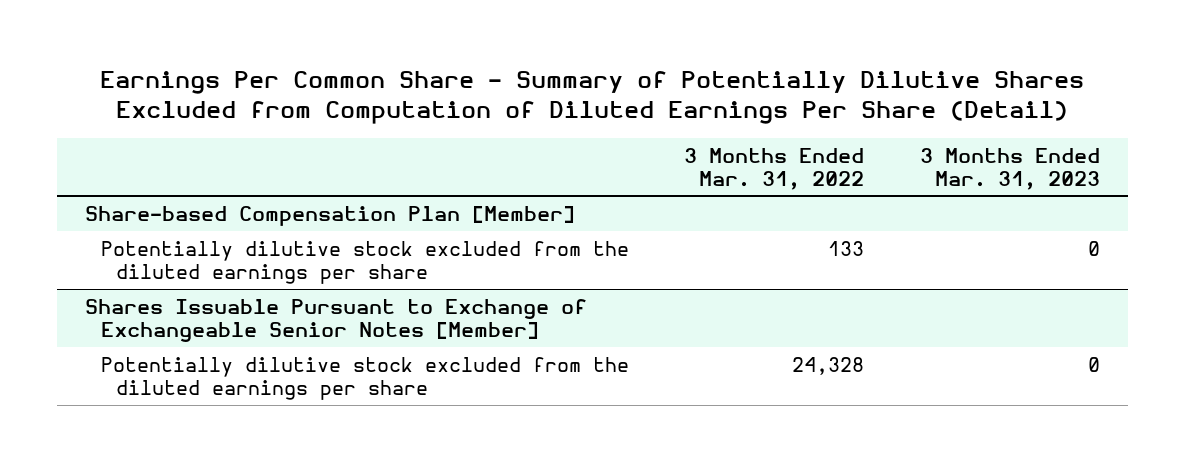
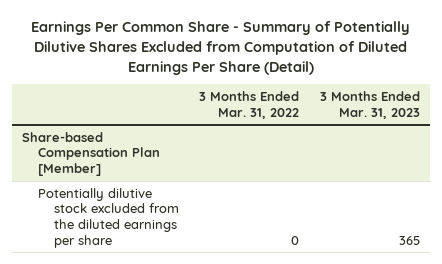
@ Share-based Compensation Plan [Member]
- Potentially dilutive stock excluded from the diluted earnings per share | 133 | 0
- Shares Issuable Pursuant to Exchange of Exchangeable Senior Notes [Member]
- Potentially dilutive stock excluded from the diluted earnings per share | 24,328 | 0
@ Share-based Compensation Plan [Member]
+ Potentially dilutive stock excluded from the diluted earnings per share | 0 | 365

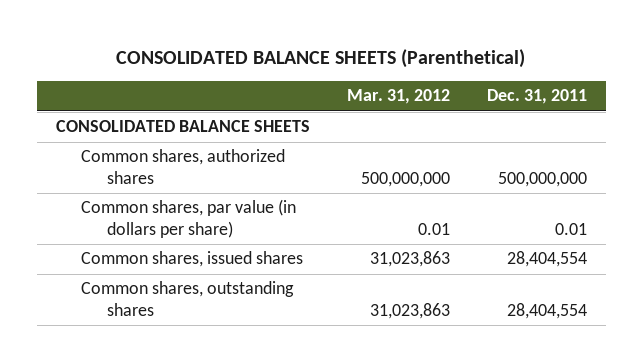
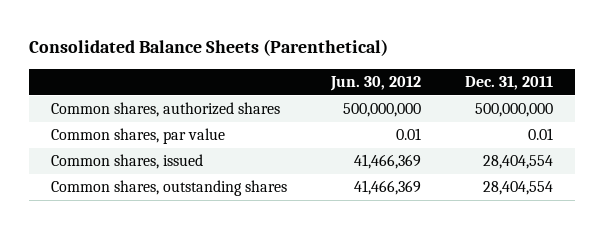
- CONSOLIDATED BALANCE SHEETS (Parenthetical)
+ Consolidated Balance Sheets (Parenthetical)
- | Mar. 31, 2012 | Dec. 31, 2011
+ | Jun. 30, 2012 | Dec. 31, 2011
- CONSOLIDATED BALANCE SHEETS
- Common shares, par value (in dollars per share) | 0.01 | 0.01
- Common shares, issued shares | 31,023,863 | 28,404,554
+ Common shares, par value | 0.01 | 0.01
+ Common shares, issued | 41,466,369 | 28,404,554

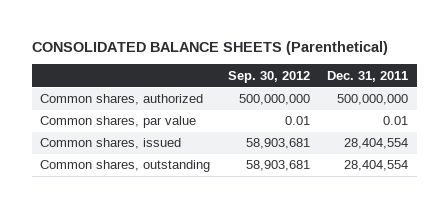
- Consolidated Balance Sheets (Parenthetical)
+ CONSOLIDATED BALANCE SHEETS (Parenthetical)
- | Jun. 30, 2012 | Dec. 31, 2011
+ | Sep. 30, 2012 | Dec. 31, 2011
- Common shares, authorized shares | 500,000,000 | 500,000,000
+ Common shares, authorized | 500,000,000 | 500,000,000
- Common shares, outstanding shares | 41,466,369 | 28,404,554
+ Common shares, outstanding | 58,903,681 | 28,404,554

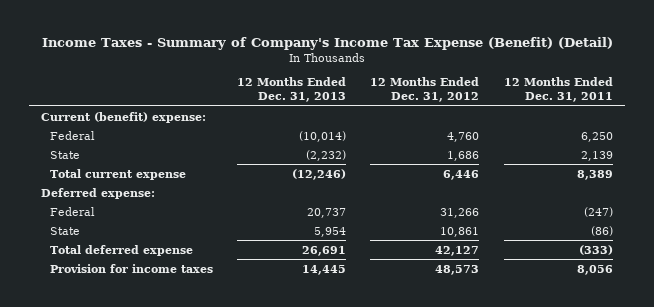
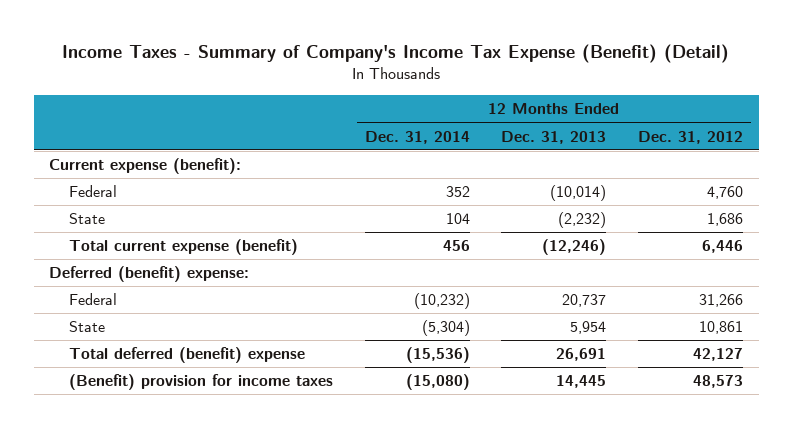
- | 12 Months Ended Dec. 31, 2013 | 12 Months Ended Dec. 31, 2012 | 12 Months Ended Dec. 31, 2011
+ | 12 Months Ended Dec. 31, 2014 | 12 Months Ended Dec. 31, 2013 | 12 Months Ended Dec. 31, 2012
- Current (benefit) expense:
+ Current expense (benefit):
- Total current expense | (12,246) | 6,446 | 8,389
- Deferred expense:
+ Total current expense (benefit) | 456 | (12,246) | 6,446
+ Deferred (benefit) expense:
- Total deferred expense | 26,691 | 42,127 | (333)
- Provision for income taxes | 14,445 | 48,573 | 8,056
+ Total deferred (benefit) expense | (15,536) | 26,691 | 42,127
+ (Benefit) provision for income taxes | (15,080) | 14,445 | 48,573

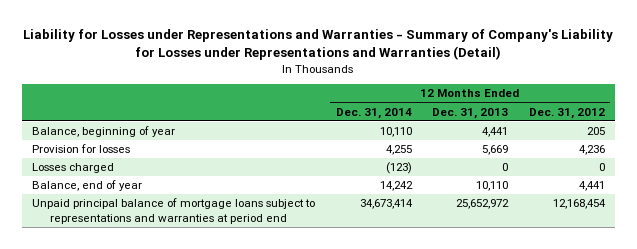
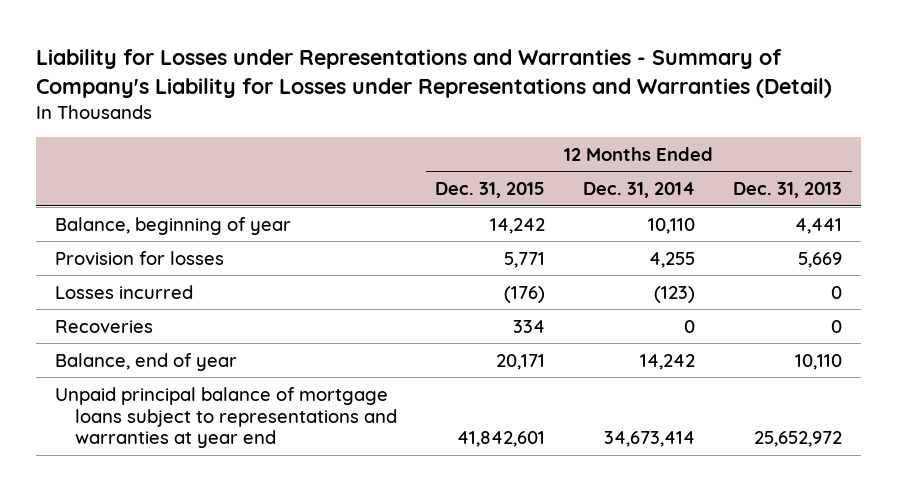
- | 12 Months Ended Dec. 31, 2014 | 12 Months Ended Dec. 31, 2013 | 12 Months Ended Dec. 31, 2012
+ | 12 Months Ended Dec. 31, 2015 | 12 Months Ended Dec. 31, 2014 | 12 Months Ended Dec. 31, 2013
- Losses charged | (123) | 0 | 0
+ Losses incurred | (176) | (123) | 0
+ Recoveries | 334 | 0 | 0
- Unpaid principal balance of mortgage loans subject to representations and warranties at period end | 34,673,414 | 25,652,972 | 12,168,454
+ Unpaid principal balance of mortgage loans subject to representations and warranties at year end | 41,842,601 | 34,673,414 | 25,652,972

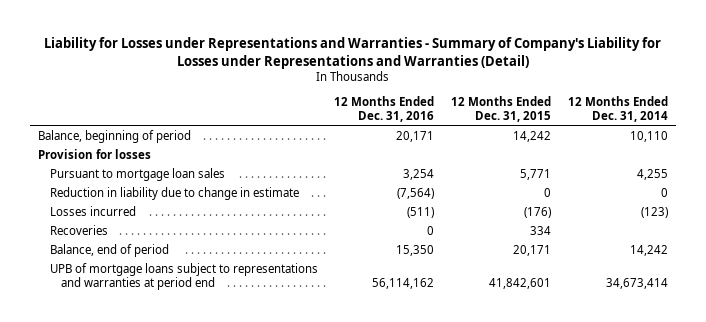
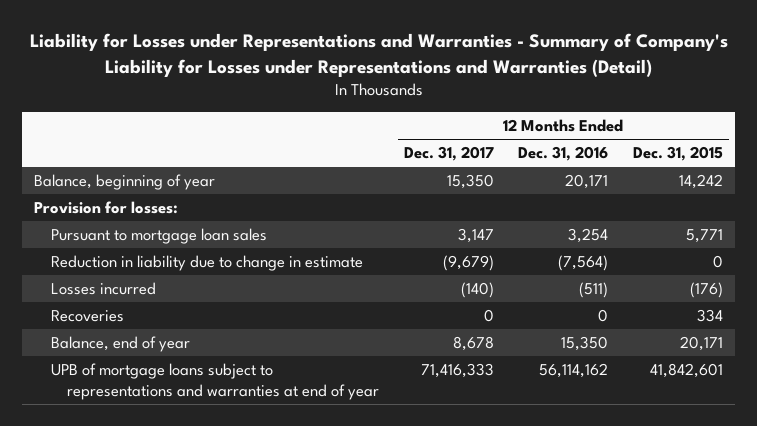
- | 12 Months Ended Dec. 31, 2016 | 12 Months Ended Dec. 31, 2015 | 12 Months Ended Dec. 31, 2014
+ | 12 Months Ended Dec. 31, 2017 | 12 Months Ended Dec. 31, 2016 | 12 Months Ended Dec. 31, 2015
- Balance, beginning of period | 20,171 | 14,242 | 10,110
- Provision for losses
+ Balance, beginning of year | 15,350 | 20,171 | 14,242
+ Provision for losses:
- Balance, end of period | 15,350 | 20,171 | 14,242
- UPB of mortgage loans subject to representations and warranties at period end | 56,114,162 | 41,842,601 | 34,673,414
+ Balance, end of year | 8,678 | 15,350 | 20,171
+ UPB of mortgage loans subject to representations and warranties at end of year | 71,416,333 | 56,114,162 | 41,842,601

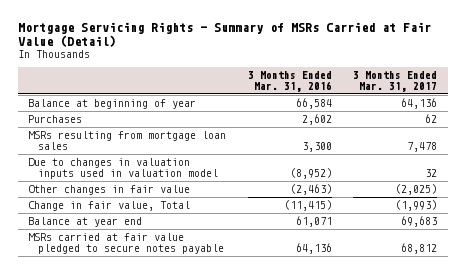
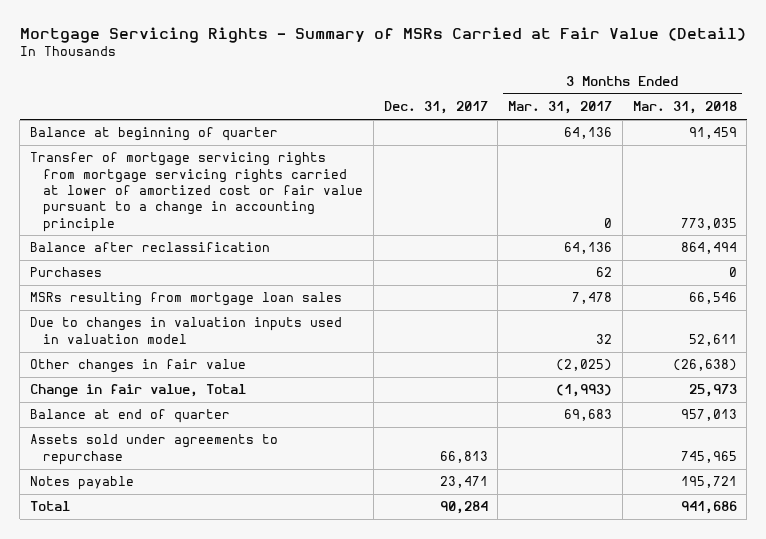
- | 3 Months Ended Mar. 31, 2016 | 3 Months Ended Mar. 31, 2017
+ | Dec. 31, 2017 | 3 Months Ended Mar. 31, 2017 | 3 Months Ended Mar. 31, 2018
- Balance at beginning of year | 66,584 | 64,136
+ Balance at beginning of quarter | | 64,136 | 91,459
+ Transfer of mortgage servicing rights from mortgage servicing rights carried at lower of amortized cost or fair value pursuant to a change in accounting principle | | 0 | 773,035
+ Balance after reclassification | | 64,136 | 864,494
- Balance at year end | 61,071 | 69,683
- MSRs carried at fair value pledged to secure notes payable | 64,136 | 68,812
+ Balance at end of quarter | | 69,683 | 957,013
+ Assets sold under agreements to repurchase | 66,813 | | 745,965
+ Notes payable | 23,471 | | 195,721
+ Total | 90,284 | | 941,686

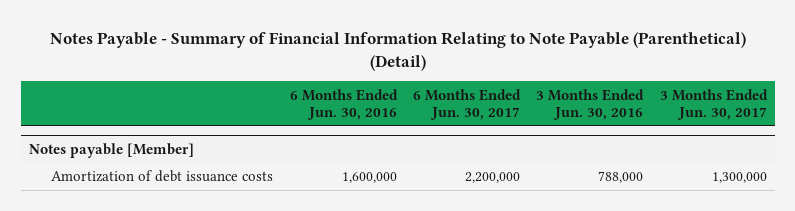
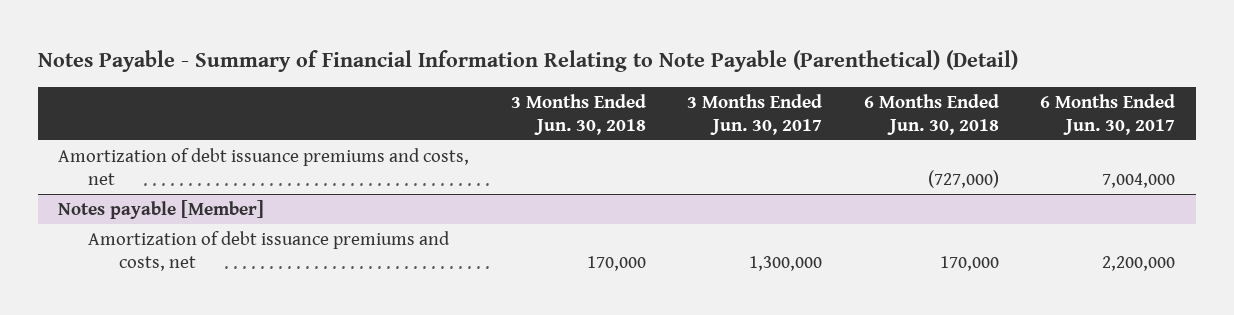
- | 6 Months Ended Jun. 30, 2016 | 6 Months Ended Jun. 30, 2017 | 3 Months Ended Jun. 30, 2016 | 3 Months Ended Jun. 30, 2017
+ | 3 Months Ended Jun. 30, 2018 | 3 Months Ended Jun. 30, 2017 | 6 Months Ended Jun. 30, 2018 | 6 Months Ended Jun. 30, 2017
+ Amortization of debt issuance premiums and costs, net | | | (727,000) | 7,004,000
@ Notes payable [Member]
- Amortization of debt issuance costs | 1,600,000 | 2,200,000 | 788,000 | 1,300,000
+ Amortization of debt issuance premiums and costs, net | 170,000 | 1,300,000 | 170,000 | 2,200,000

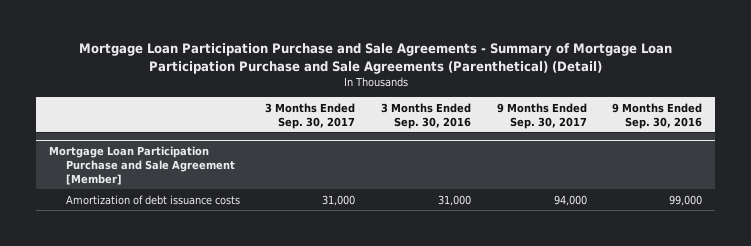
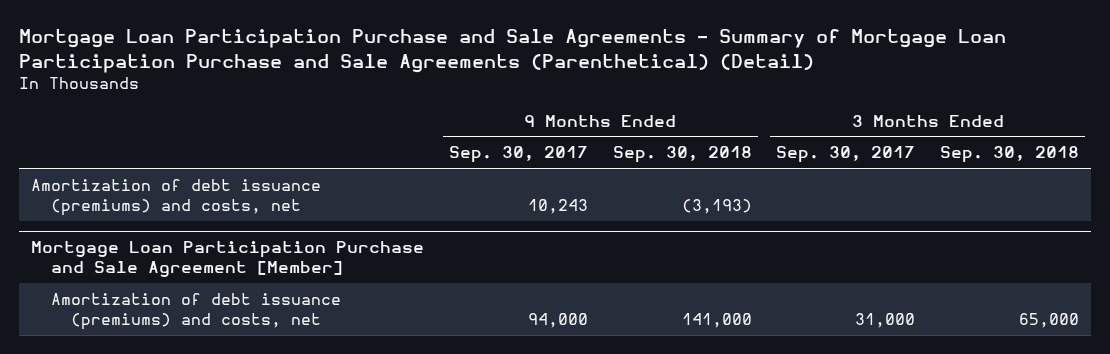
- | 3 Months Ended Sep. 30, 2017 | 3 Months Ended Sep. 30, 2016 | 9 Months Ended Sep. 30, 2017 | 9 Months Ended Sep. 30, 2016
+ | 9 Months Ended Sep. 30, 2017 | 9 Months Ended Sep. 30, 2018 | 3 Months Ended Sep. 30, 2017 | 3 Months Ended Sep. 30, 2018
+ Amortization of debt issuance (premiums) and costs, net | 10,243 | (3,193) | |
@ Mortgage Loan Participation Purchase and Sale Agreement [Member]
- Amortization of debt issuance costs | 31,000 | 31,000 | 94,000 | 99,000
+ Amortization of debt issuance (premiums) and costs, net | 94,000 | 141,000 | 31,000 | 65,000

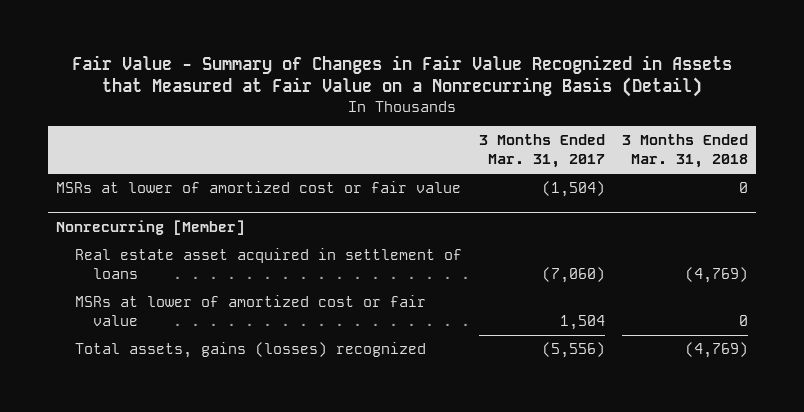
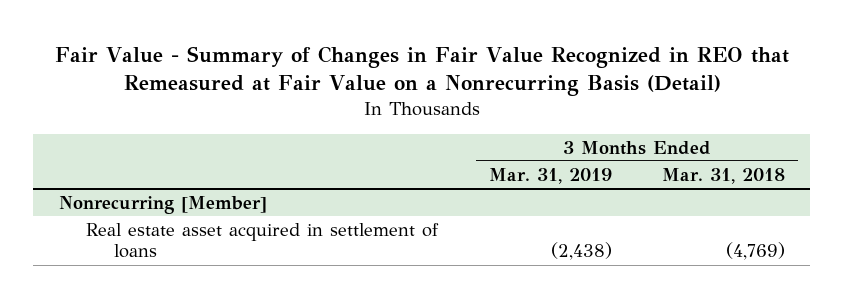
- Fair Value - Summary of Changes in Fair Value Recognized in Assets that Measured at Fair Value on a Nonrecurring Basis (Detail)
+ Fair Value - Summary of Changes in Fair Value Recognized in REO that Remeasured at Fair Value on a Nonrecurring Basis (Detail)
- | 3 Months Ended Mar. 31, 2017 | 3 Months Ended Mar. 31, 2018
+ | 3 Months Ended Mar. 31, 2019 | 3 Months Ended Mar. 31, 2018
- MSRs at lower of amortized cost or fair value | (1,504) | 0
@ Nonrecurring [Member]
- MSRs at lower of amortized cost or fair value | 1,504 | 0
- Total assets, gains (losses) recognized | (5,556) | (4,769)

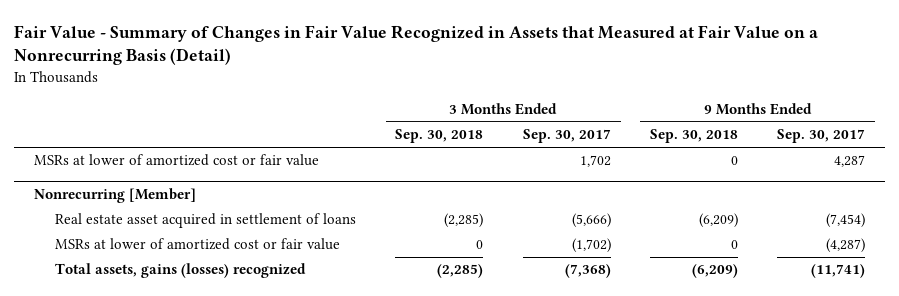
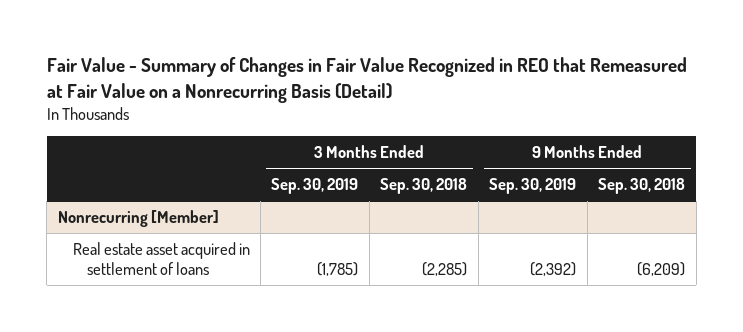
- Fair Value - Summary of Changes in Fair Value Recognized in Assets that Measured at Fair Value on a Nonrecurring Basis (Detail)
+ Fair Value - Summary of Changes in Fair Value Recognized in REO that Remeasured at Fair Value on a Nonrecurring Basis (Detail)
- | 3 Months Ended Sep. 30, 2018 | 3 Months Ended Sep. 30, 2017 | 9 Months Ended Sep. 30, 2018 | 9 Months Ended Sep. 30, 2017
+ | 3 Months Ended Sep. 30, 2019 | 3 Months Ended Sep. 30, 2018 | 9 Months Ended Sep. 30, 2019 | 9 Months Ended Sep. 30, 2018
- MSRs at lower of amortized cost or fair value | | 1,702 | 0 | 4,287
@ Nonrecurring [Member]
- MSRs at lower of amortized cost or fair value | 0 | (1,702) | 0 | (4,287)
- Total assets, gains (losses) recognized | (2,285) | (7,368) | (6,209) | (11,741)

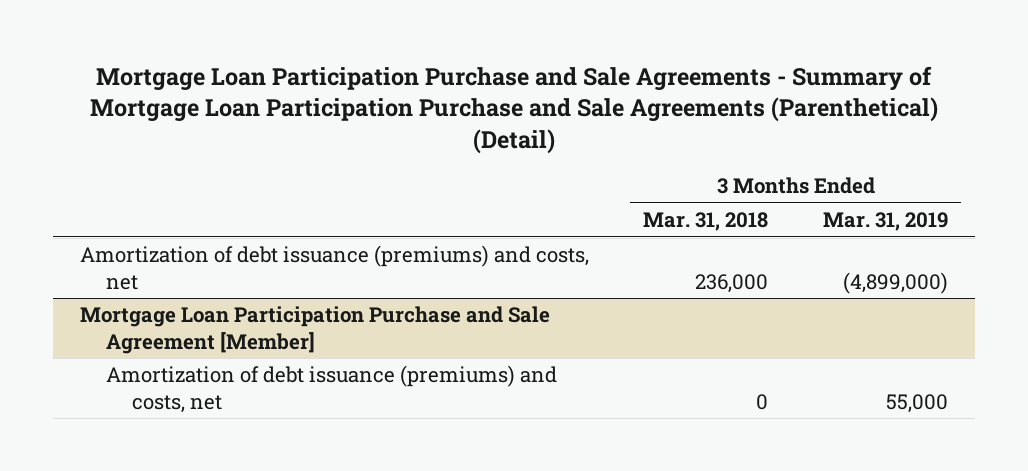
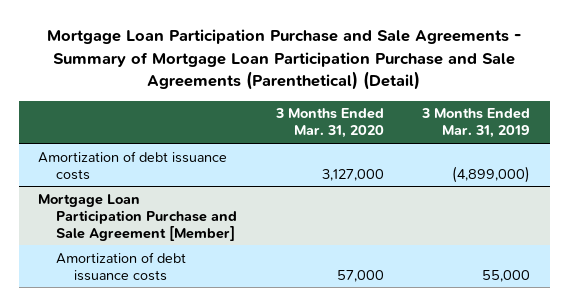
- | 3 Months Ended Mar. 31, 2018 | 3 Months Ended Mar. 31, 2019
+ | 3 Months Ended Mar. 31, 2020 | 3 Months Ended Mar. 31, 2019
- Amortization of debt issuance (premiums) and costs, net | 236,000 | (4,899,000)
+ Amortization of debt issuance costs | 3,127,000 | (4,899,000)
@ Mortgage Loan Participation Purchase and Sale Agreement [Member]
- Amortization of debt issuance (premiums) and costs, net | 0 | 55,000
+ Amortization of debt issuance costs | 57,000 | 55,000

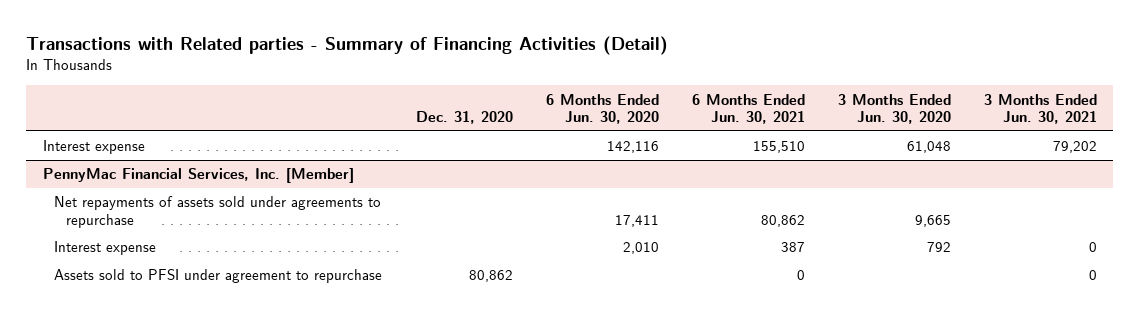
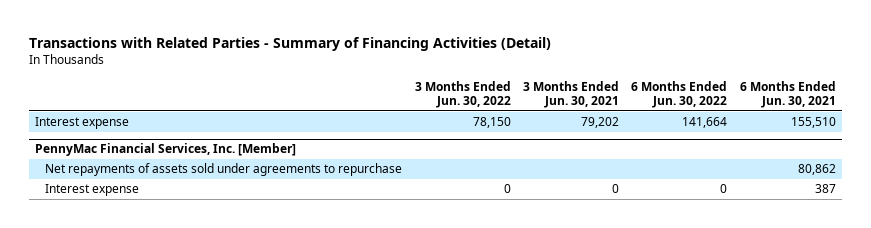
- Transactions with Related parties - Summary of Financing Activities (Detail)
+ Transactions with Related Parties - Summary of Financing Activities (Detail)
- | Dec. 31, 2020 | 6 Months Ended Jun. 30, 2020 | 6 Months Ended Jun. 30, 2021 | 3 Months Ended Jun. 30, 2020 | 3 Months Ended Jun. 30, 2021
+ | 3 Months Ended Jun. 30, 2022 | 3 Months Ended Jun. 30, 2021 | 6 Months Ended Jun. 30, 2022 | 6 Months Ended Jun. 30, 2021
@ PennyMac Financial Services, Inc. [Member]
- Assets sold to PFSI under agreement to repurchase | 80,862 | | 0 | | 0

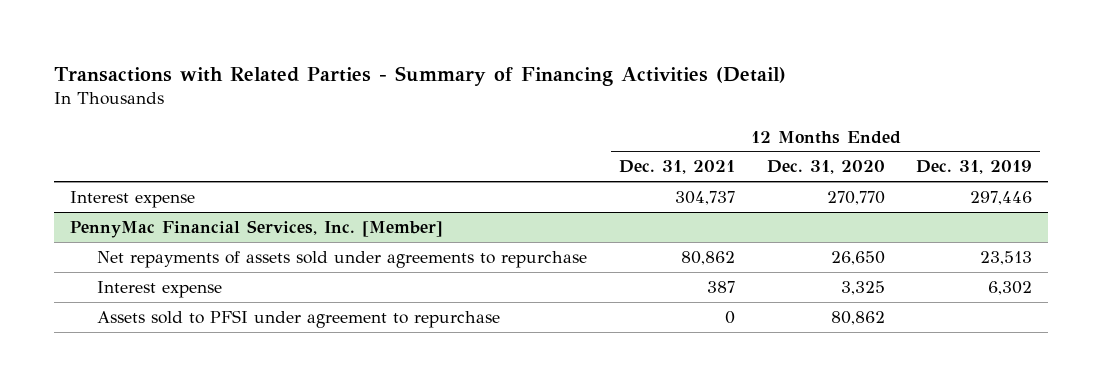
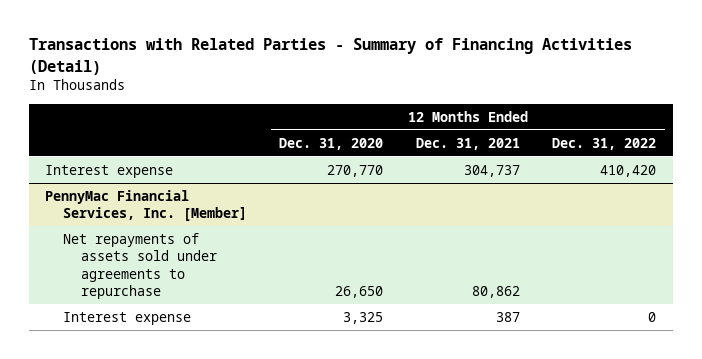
- | 12 Months Ended Dec. 31, 2021 | 12 Months Ended Dec. 31, 2020 | 12 Months Ended Dec. 31, 2019
+ | 12 Months Ended Dec. 31, 2020 | 12 Months Ended Dec. 31, 2021 | 12 Months Ended Dec. 31, 2022
@ PennyMac Financial Services, Inc. [Member]
- Assets sold to PFSI under agreement to repurchase | 0 | 80,862 |

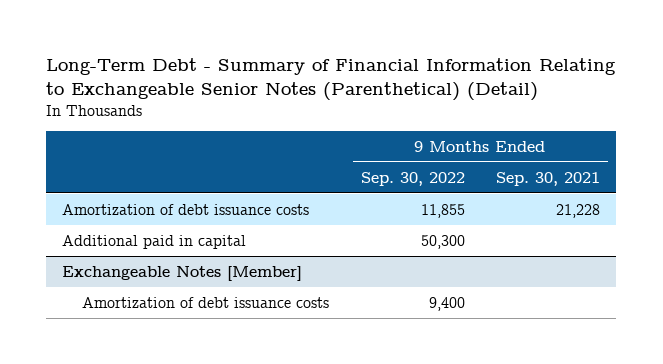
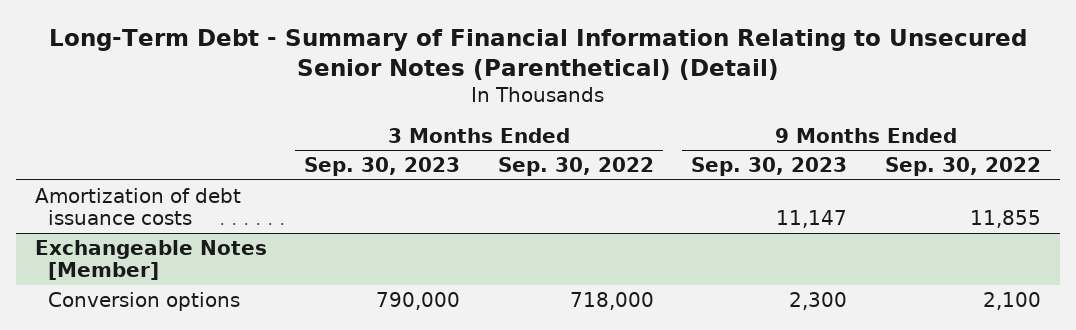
- Long-Term Debt - Summary of Financial Information Relating to Exchangeable Senior Notes (Parenthetical) (Detail)
+ Long-Term Debt - Summary of Financial Information Relating to Unsecured Senior Notes (Parenthetical) (Detail)
- | 9 Months Ended Sep. 30, 2022 | 9 Months Ended Sep. 30, 2021
+ | 3 Months Ended Sep. 30, 2023 | 3 Months Ended Sep. 30, 2022 | 9 Months Ended Sep. 30, 2023 | 9 Months Ended Sep. 30, 2022
- Additional paid in capital | 50,300 |
@ Exchangeable Notes [Member]
- Amortization of debt issuance costs | 9,400 |
+ Conversion options | 790,000 | 718,000 | 2,300 | 2,100

